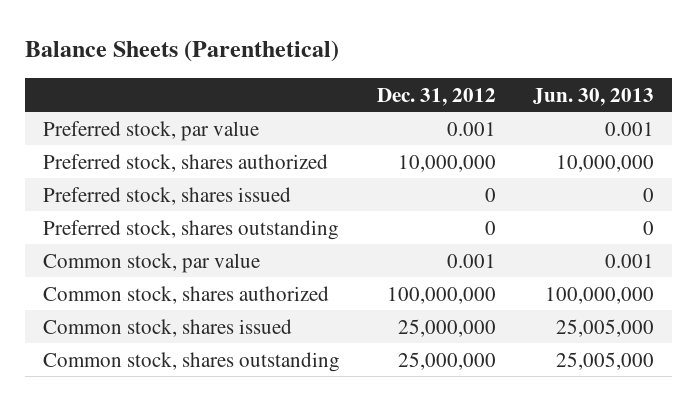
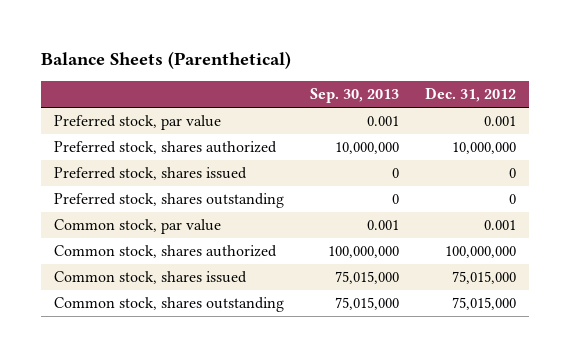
- | Dec. 31, 2012 | Jun. 30, 2013
+ | Sep. 30, 2013 | Dec. 31, 2012
- Common stock, shares issued | 25,000,000 | 25,005,000
- Common stock, shares outstanding | 25,000,000 | 25,005,000
+ Common stock, shares issued | 75,015,000 | 75,015,000
+ Common stock, shares outstanding | 75,015,000 | 75,015,000

